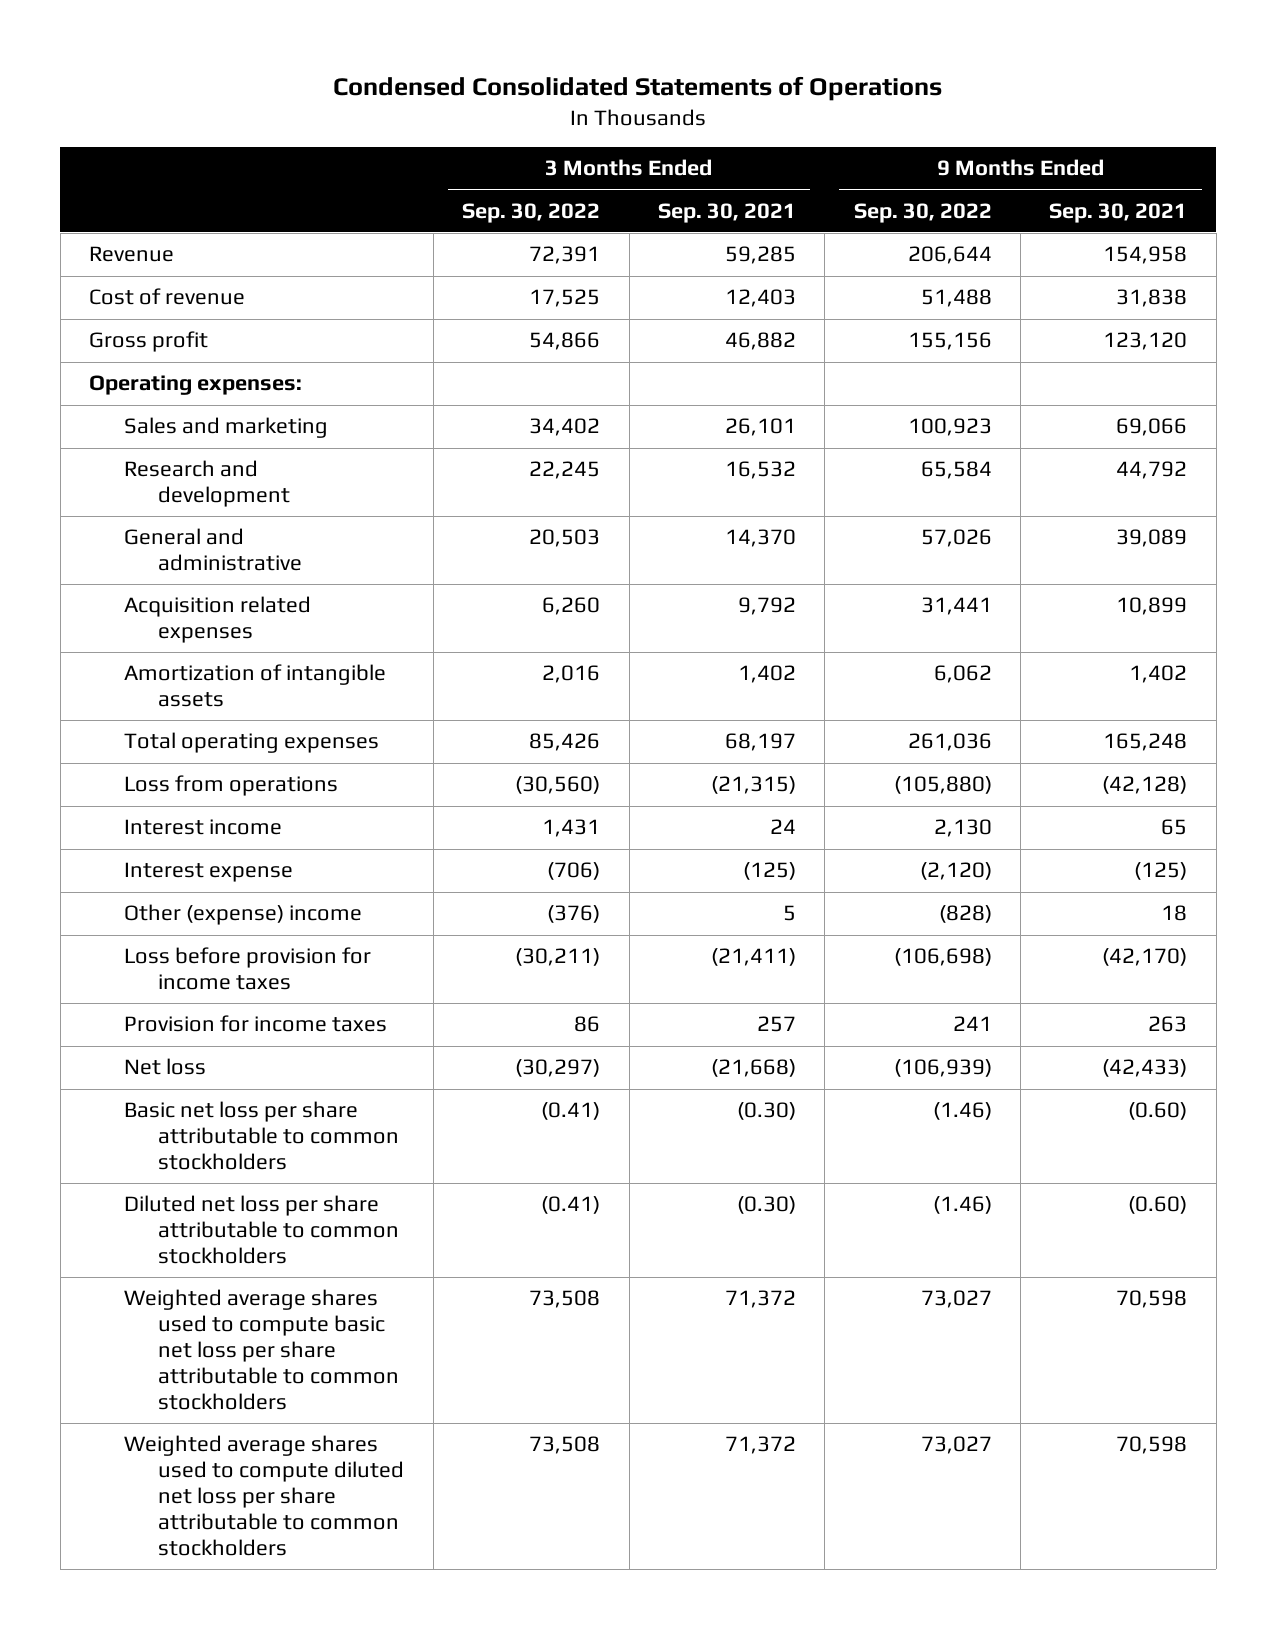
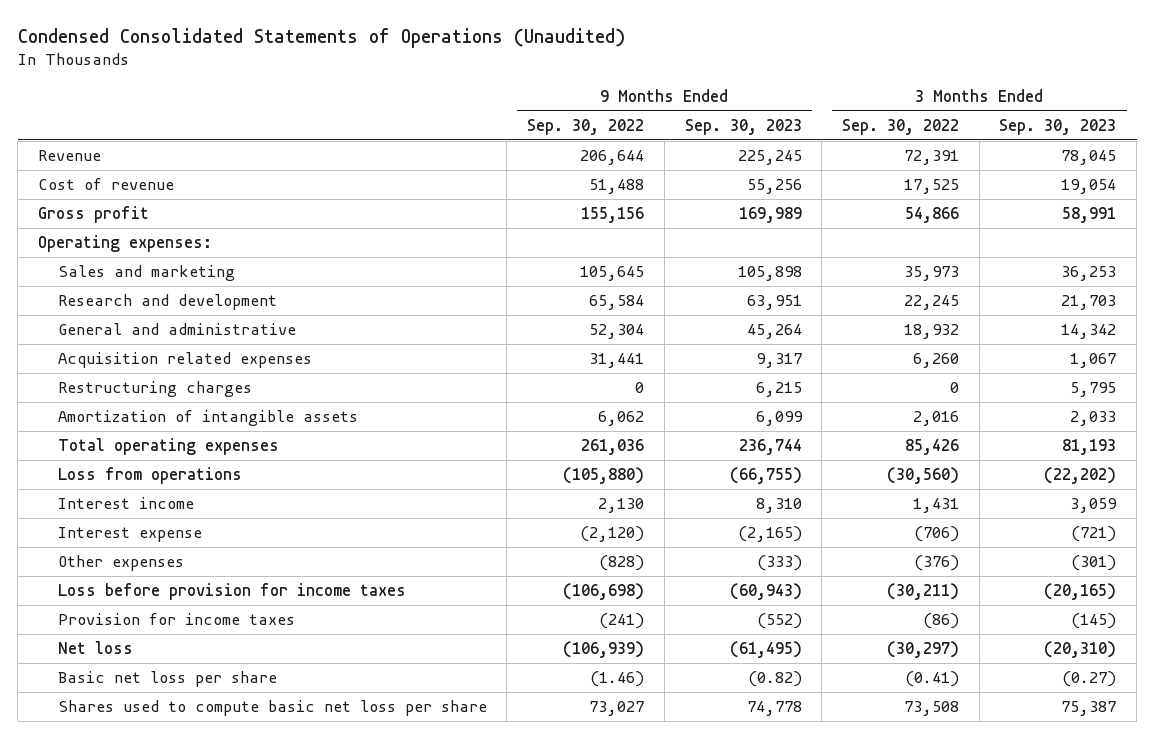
- Condensed Consolidated Statements of Operations
+ Condensed Consolidated Statements of Operations (Unaudited)
- | 3 Months Ended Sep. 30, 2022 | 3 Months Ended Sep. 30, 2021 | 9 Months Ended Sep. 30, 2022 | 9 Months Ended Sep. 30, 2021
+ | 9 Months Ended Sep. 30, 2022 | 9 Months Ended Sep. 30, 2023 | 3 Months Ended Sep. 30, 2022 | 3 Months Ended Sep. 30, 2023
- Sales and marketing | 34,402 | 26,101 | 100,923 | 69,066
+ Sales and marketing | 105,645 | 105,898 | 35,973 | 36,253
- General and administrative | 20,503 | 14,370 | 57,026 | 39,089
+ General and administrative | 52,304 | 45,264 | 18,932 | 14,342
+ Restructuring charges | 0 | 6,215 | 0 | 5,795
- Other (expense) income | (376) | 5 | (828) | 18
+ Other expenses | (828) | (333) | (376) | (301)
- Provision for income taxes | 86 | 257 | 241 | 263
+ Provision for income taxes | (241) | (552) | (86) | (145)
- Basic net loss per share attributable to common stockholders | (0.41) | (0.30) | (1.46) | (0.60)
- Diluted net loss per share attributable to common stockholders | (0.41) | (0.30) | (1.46) | (0.60)
- Weighted average shares used to compute basic net loss per share attributable to common stockholders | 73,508 | 71,372 | 73,027 | 70,598
- Weighted average shares used to compute diluted net loss per share attributable to common stockholders | 73,508 | 71,372 | 73,027 | 70,598
+ Basic net loss per share | (1.46) | (0.82) | (0.41) | (0.27)
+ Shares used to compute basic net loss per share | 73,027 | 74,778 | 73,508 | 75,387

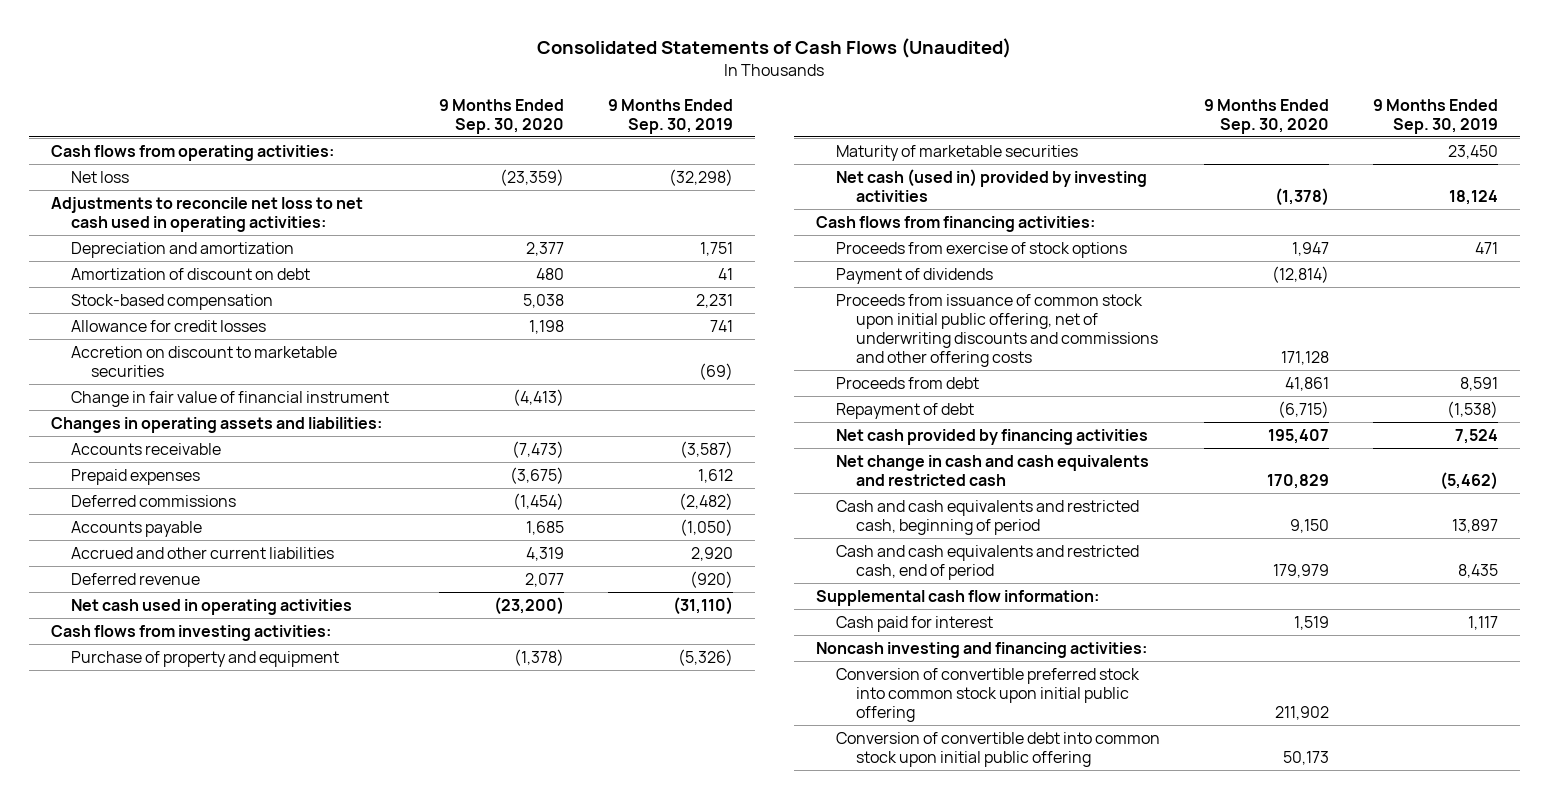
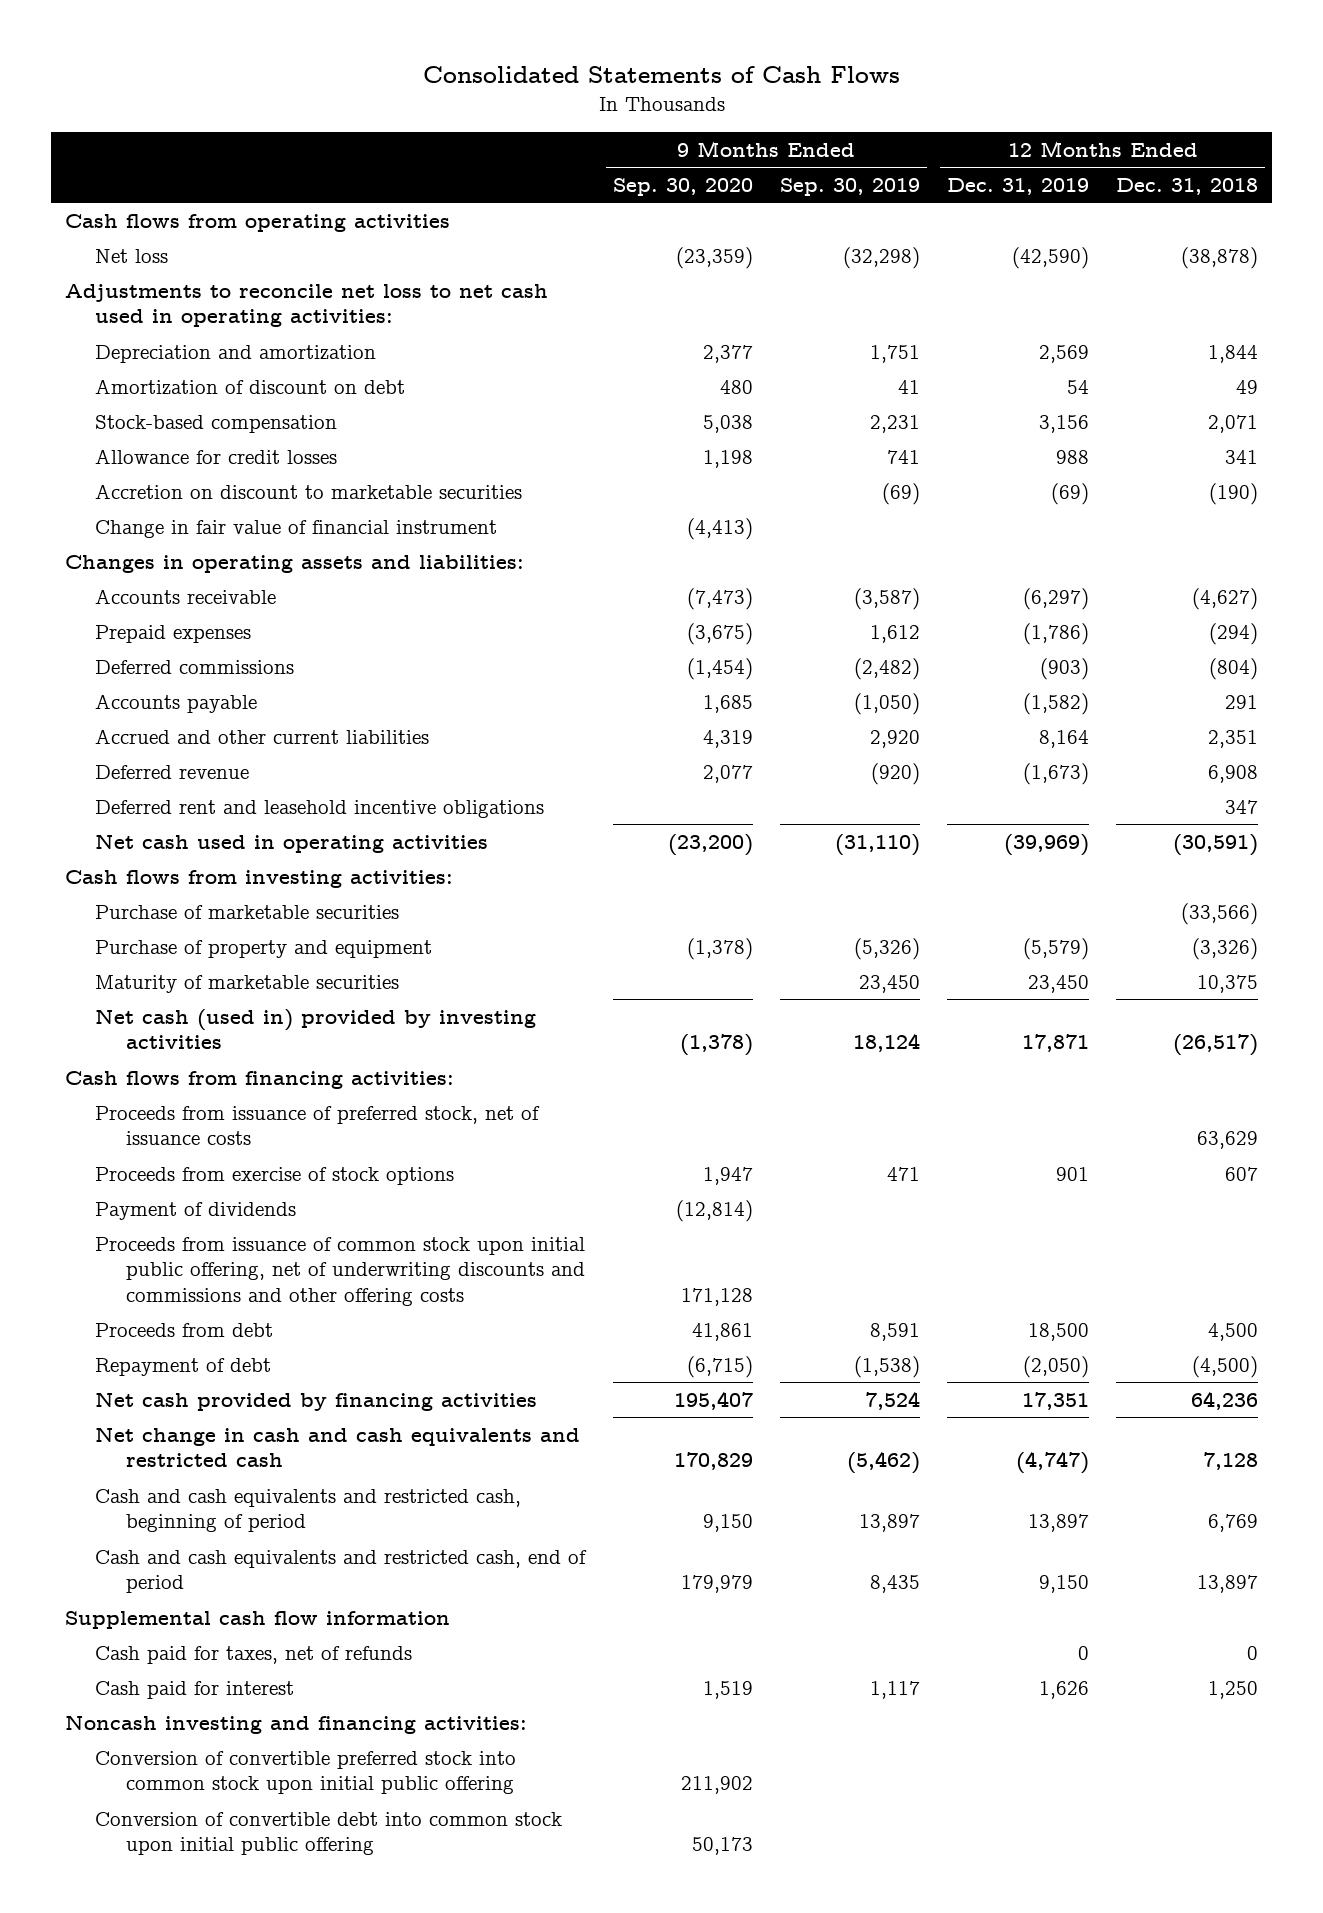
- Consolidated Statements of Cash Flows (Unaudited)
+ Consolidated Statements of Cash Flows
- | 9 Months Ended Sep. 30, 2020 | 9 Months Ended Sep. 30, 2019
+ | 9 Months Ended Sep. 30, 2020 | 9 Months Ended Sep. 30, 2019 | 12 Months Ended Dec. 31, 2019 | 12 Months Ended Dec. 31, 2018
- Cash flows from operating activities:
+ Cash flows from operating activities
+ Deferred rent and leasehold incentive obligations | | | | 347
+ Purchase of marketable securities | | | | (33,566)
+ Proceeds from issuance of preferred stock, net of issuance costs | | | | 63,629
- Supplemental cash flow information:
+ Supplemental cash flow information
+ Cash paid for taxes, net of refunds | | | 0 | 0

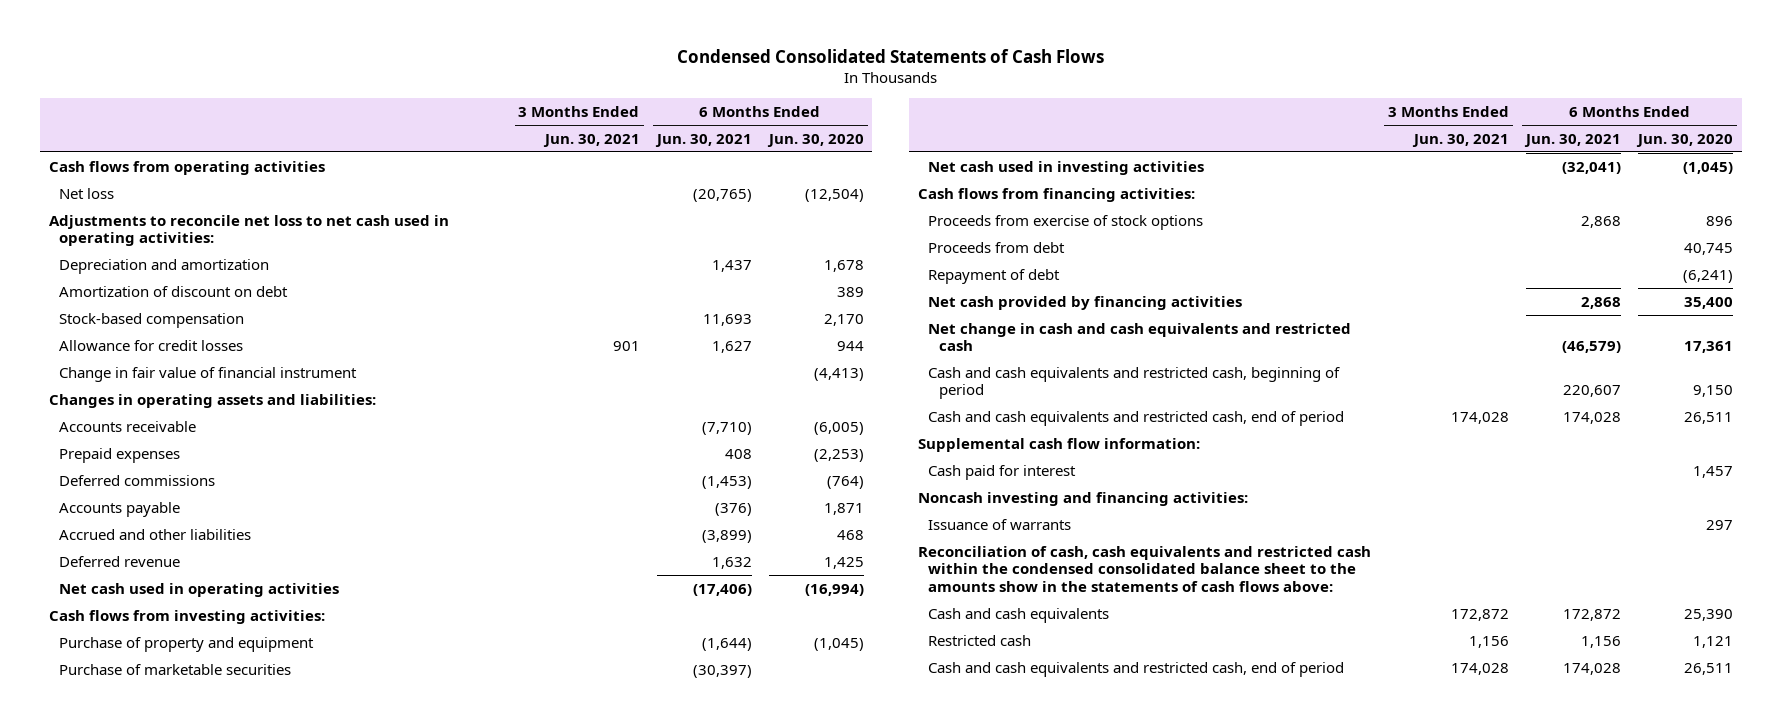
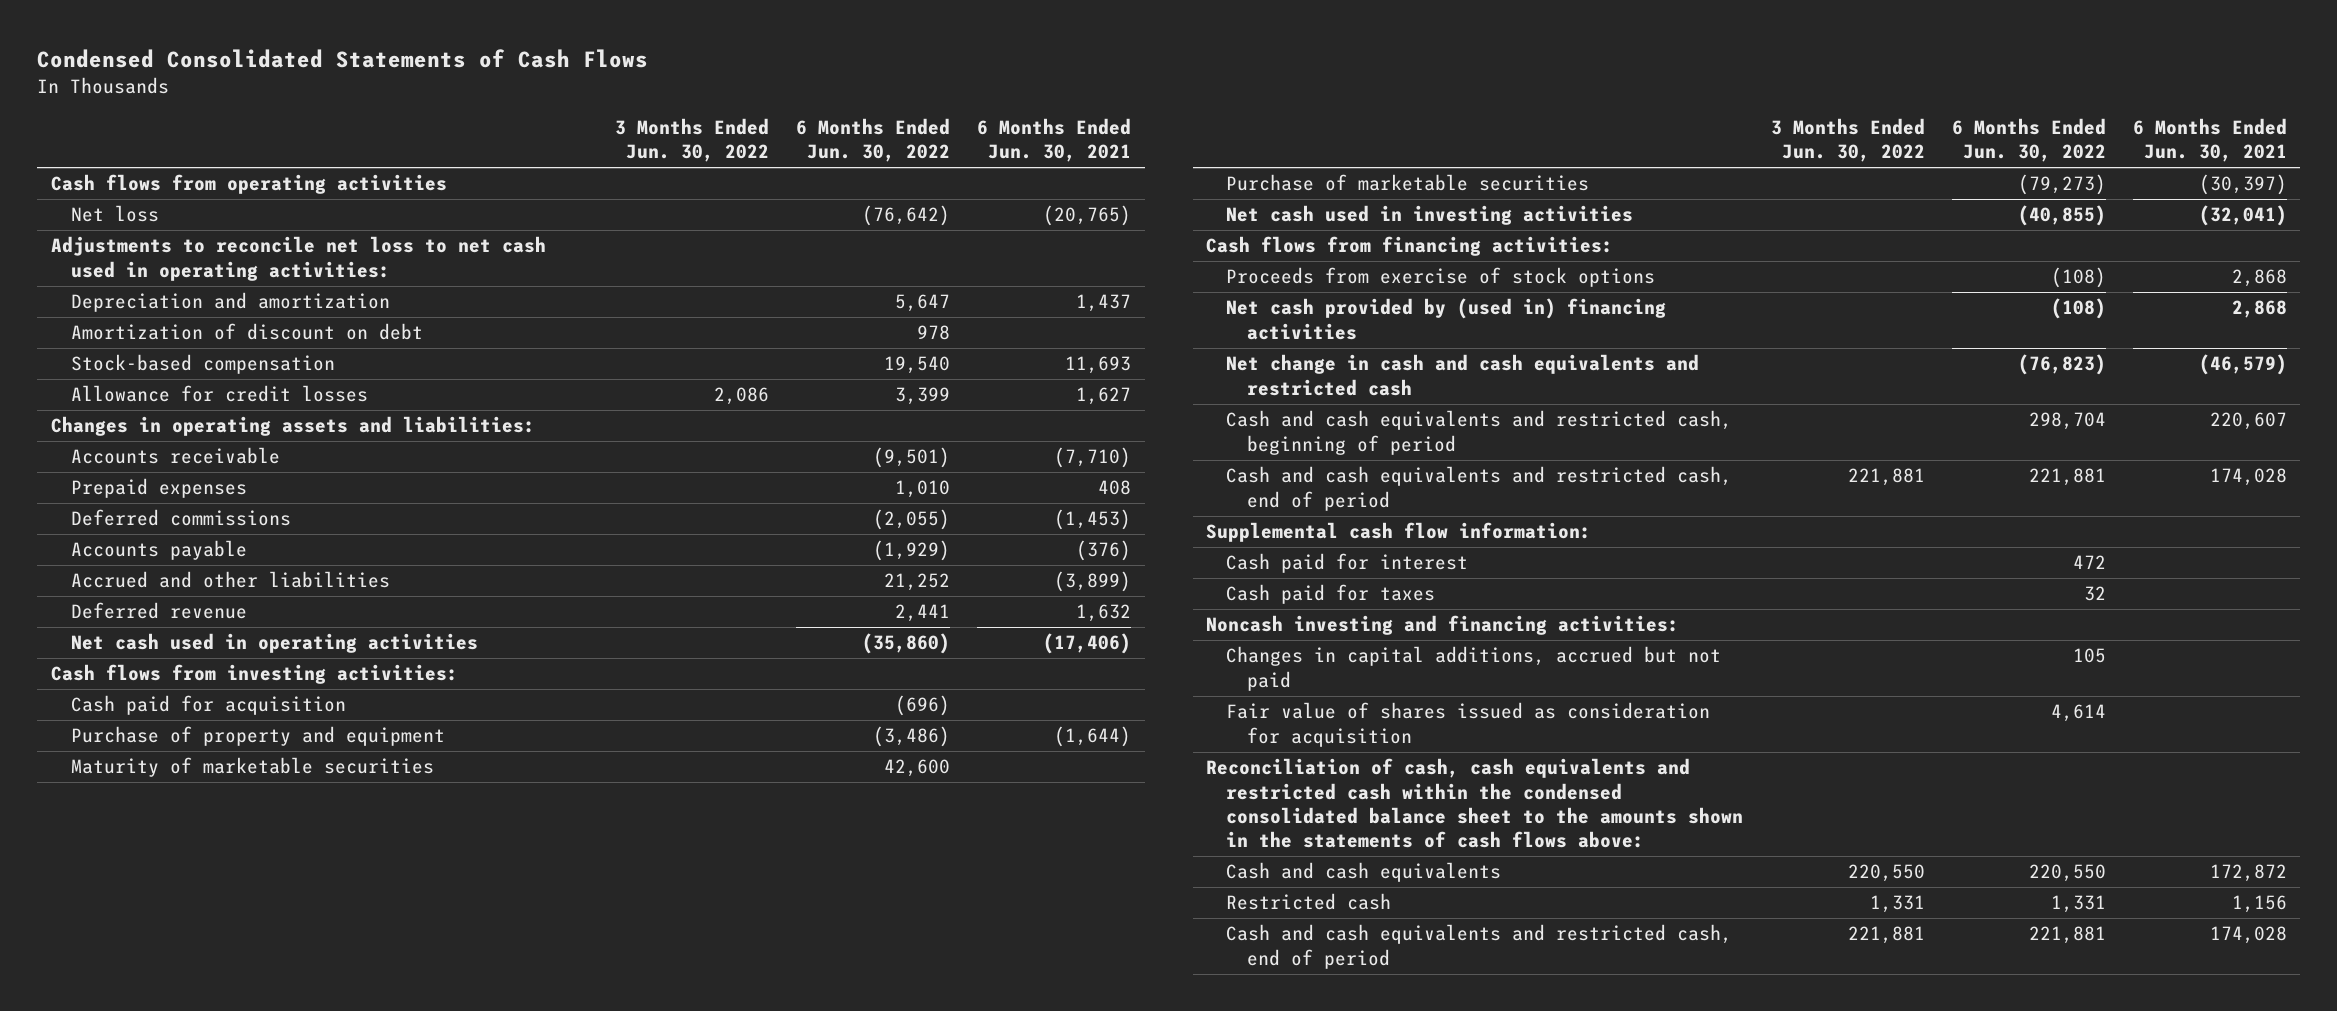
- | 3 Months Ended Jun. 30, 2021 | 6 Months Ended Jun. 30, 2021 | 6 Months Ended Jun. 30, 2020
+ | 3 Months Ended Jun. 30, 2022 | 6 Months Ended Jun. 30, 2022 | 6 Months Ended Jun. 30, 2021
- Change in fair value of financial instrument | | | (4,413)
+ Cash paid for acquisition | | (696) |
+ Maturity of marketable securities | | 42,600 |
- Proceeds from debt | | | 40,745
- Repayment of debt | | | (6,241)
- Net cash provided by financing activities | | 2,868 | 35,400
+ Net cash provided by (used in) financing activities | | (108) | 2,868
+ Cash paid for taxes | | 32 |
- Issuance of warrants | | | 297
- Reconciliation of cash, cash equivalents and restricted cash within the condensed consolidated balance sheet to the amounts show in the statements of cash flows above:
+ Changes in capital additions, accrued but not paid | | 105 |
+ Fair value of shares issued as consideration for acquisition | | 4,614 |
+ Reconciliation of cash, cash equivalents and restricted cash within the condensed consolidated balance sheet to the amounts shown in the statements of cash flows above:

